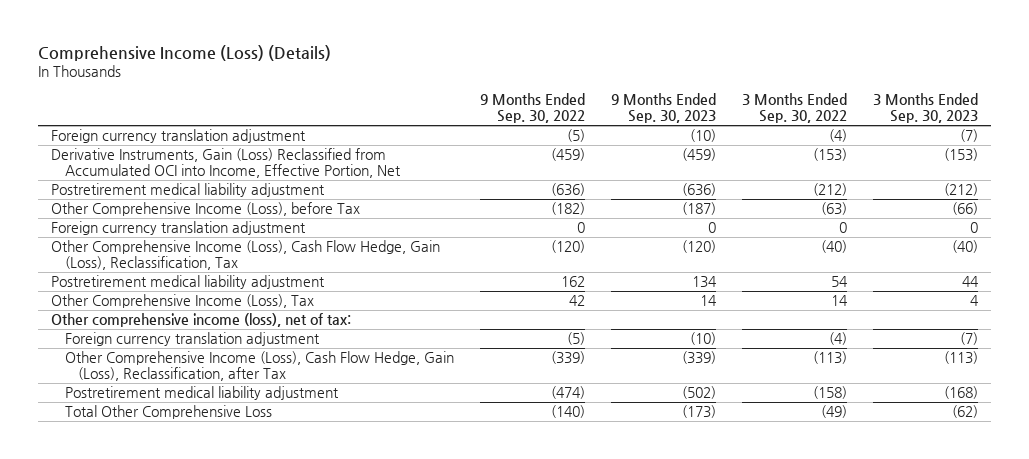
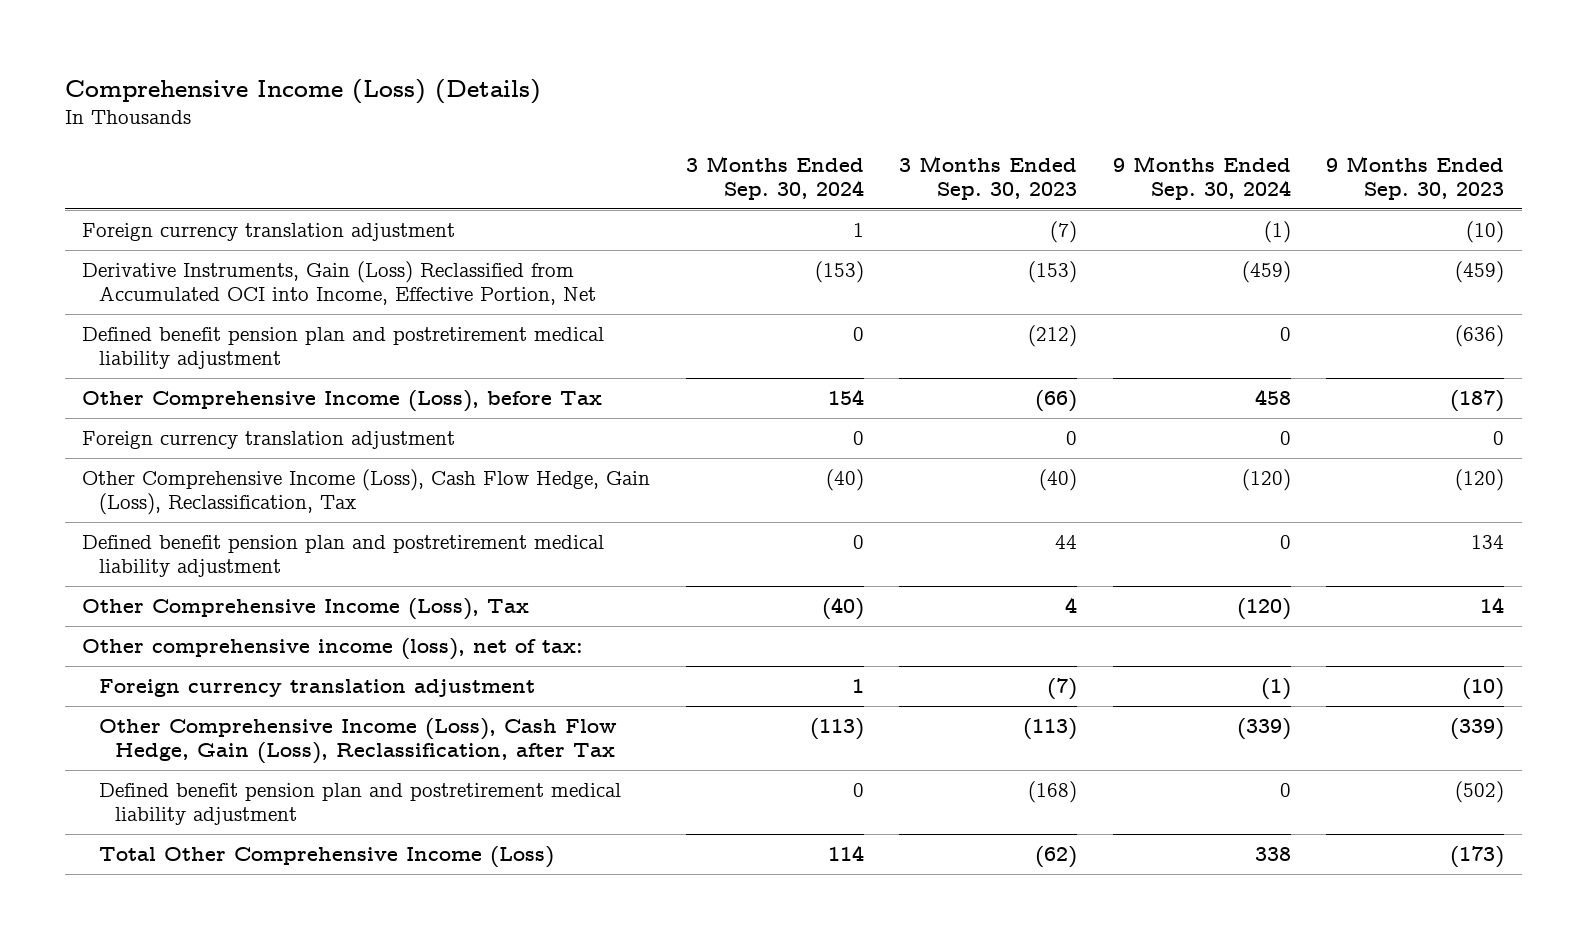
- | 9 Months Ended Sep. 30, 2022 | 9 Months Ended Sep. 30, 2023 | 3 Months Ended Sep. 30, 2022 | 3 Months Ended Sep. 30, 2023
+ | 3 Months Ended Sep. 30, 2024 | 3 Months Ended Sep. 30, 2023 | 9 Months Ended Sep. 30, 2024 | 9 Months Ended Sep. 30, 2023
- Postretirement medical liability adjustment | (636) | (636) | (212) | (212)
+ Defined benefit pension plan and postretirement medical liability adjustment | 0 | (212) | 0 | (636)
- Postretirement medical liability adjustment | 162 | 134 | 54 | 44
+ Defined benefit pension plan and postretirement medical liability adjustment | 0 | 44 | 0 | 134
- Postretirement medical liability adjustment | (474) | (502) | (158) | (168)
- Total Other Comprehensive Loss | (140) | (173) | (49) | (62)
+ Defined benefit pension plan and postretirement medical liability adjustment | 0 | (168) | 0 | (502)
+ Total Other Comprehensive Income (Loss) | 114 | (62) | 338 | (173)

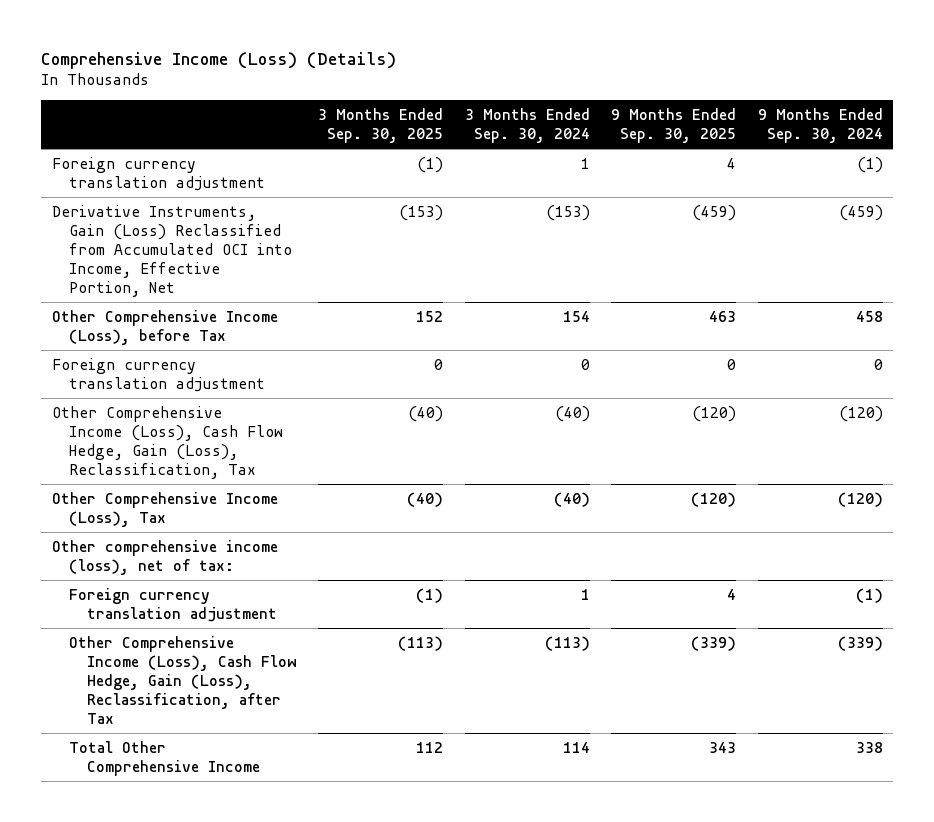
- | 3 Months Ended Sep. 30, 2024 | 3 Months Ended Sep. 30, 2023 | 9 Months Ended Sep. 30, 2024 | 9 Months Ended Sep. 30, 2023
+ | 3 Months Ended Sep. 30, 2025 | 3 Months Ended Sep. 30, 2024 | 9 Months Ended Sep. 30, 2025 | 9 Months Ended Sep. 30, 2024
- Defined benefit pension plan and postretirement medical liability adjustment | 0 | (212) | 0 | (636)
- Defined benefit pension plan and postretirement medical liability adjustment | 0 | 44 | 0 | 134
- Defined benefit pension plan and postretirement medical liability adjustment | 0 | (168) | 0 | (502)
- Total Other Comprehensive Income (Loss) | 114 | (62) | 338 | (173)
+ Total Other Comprehensive Income | 112 | 114 | 343 | 338

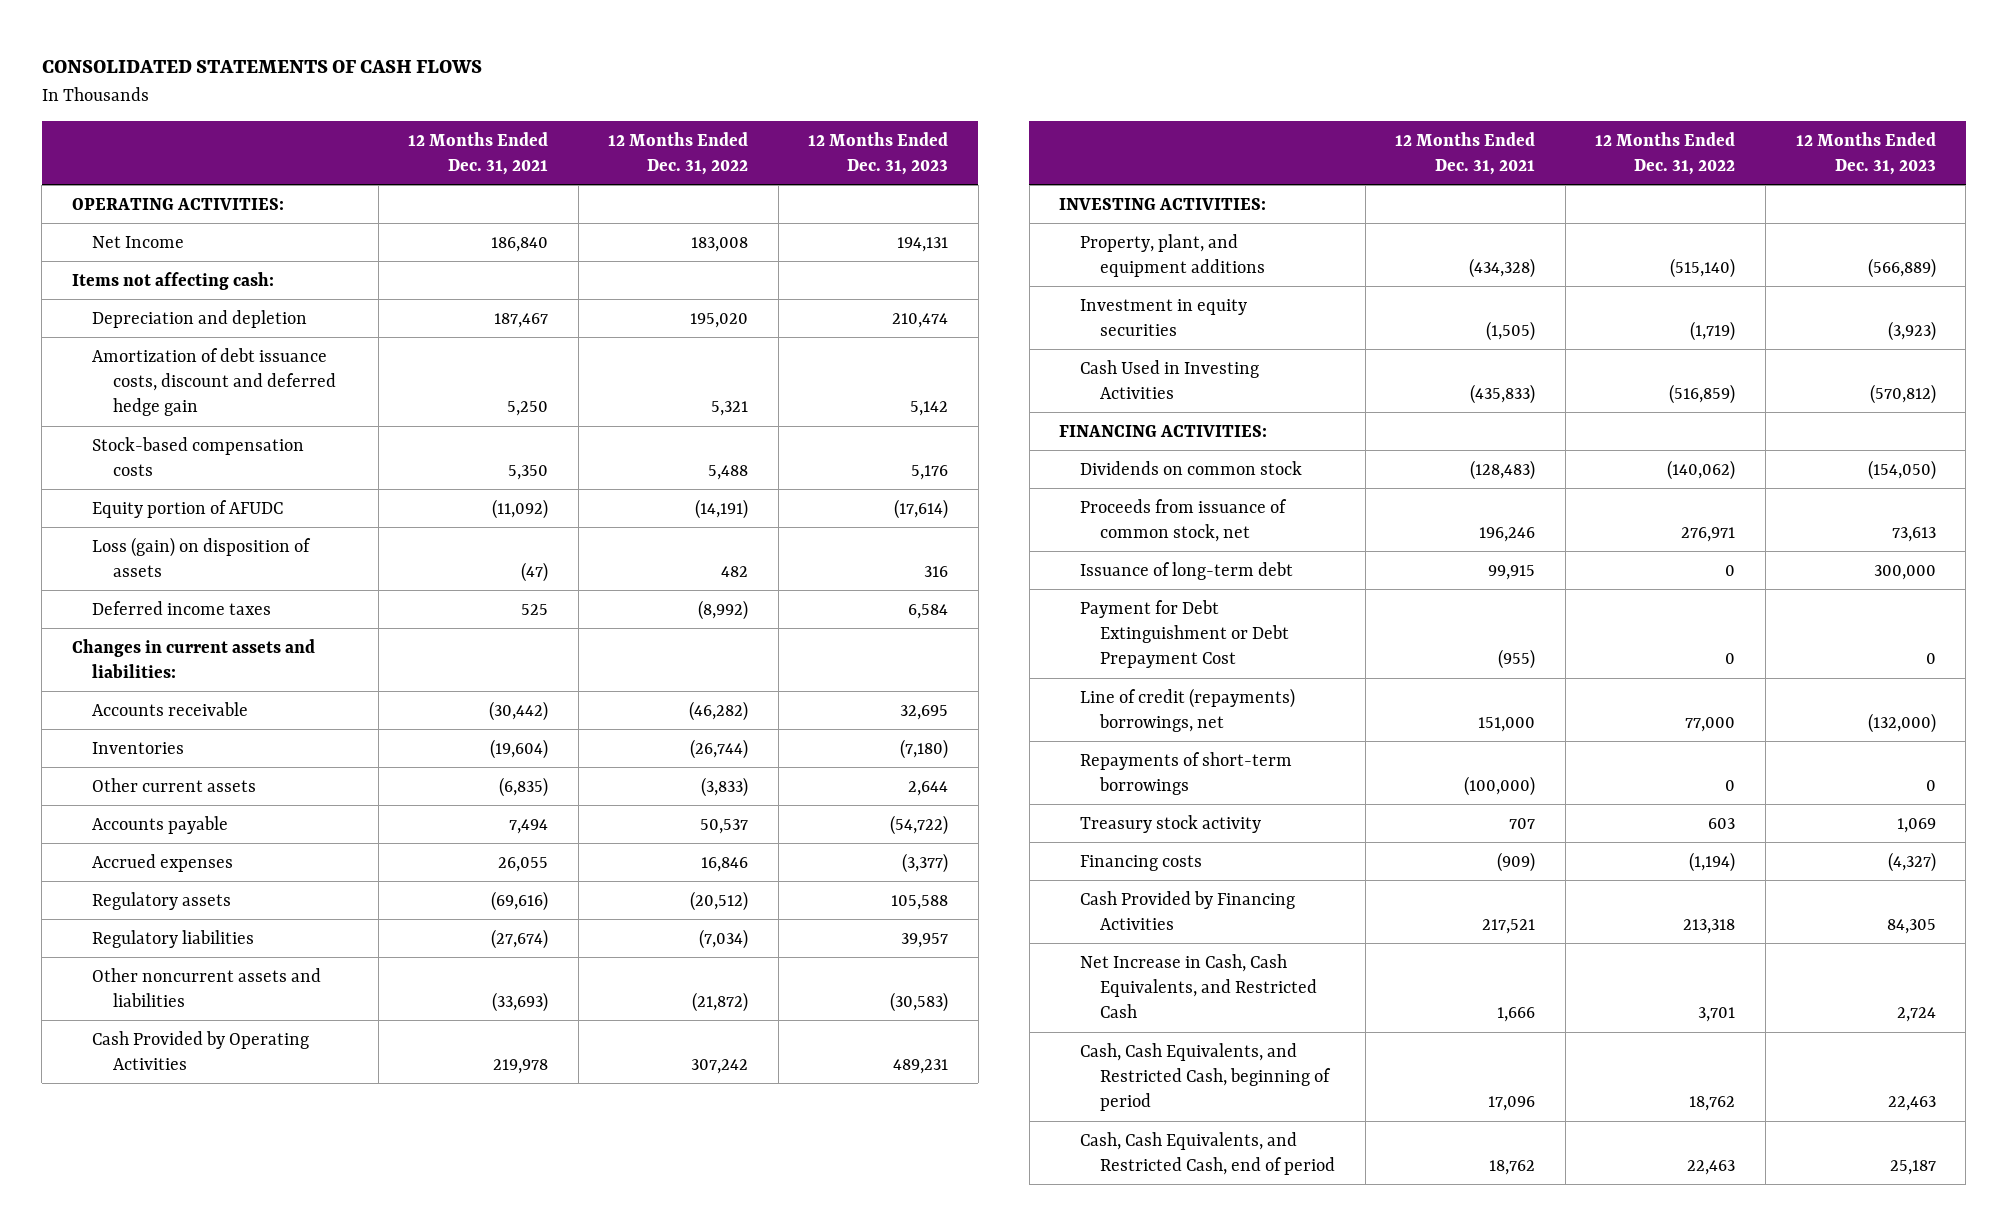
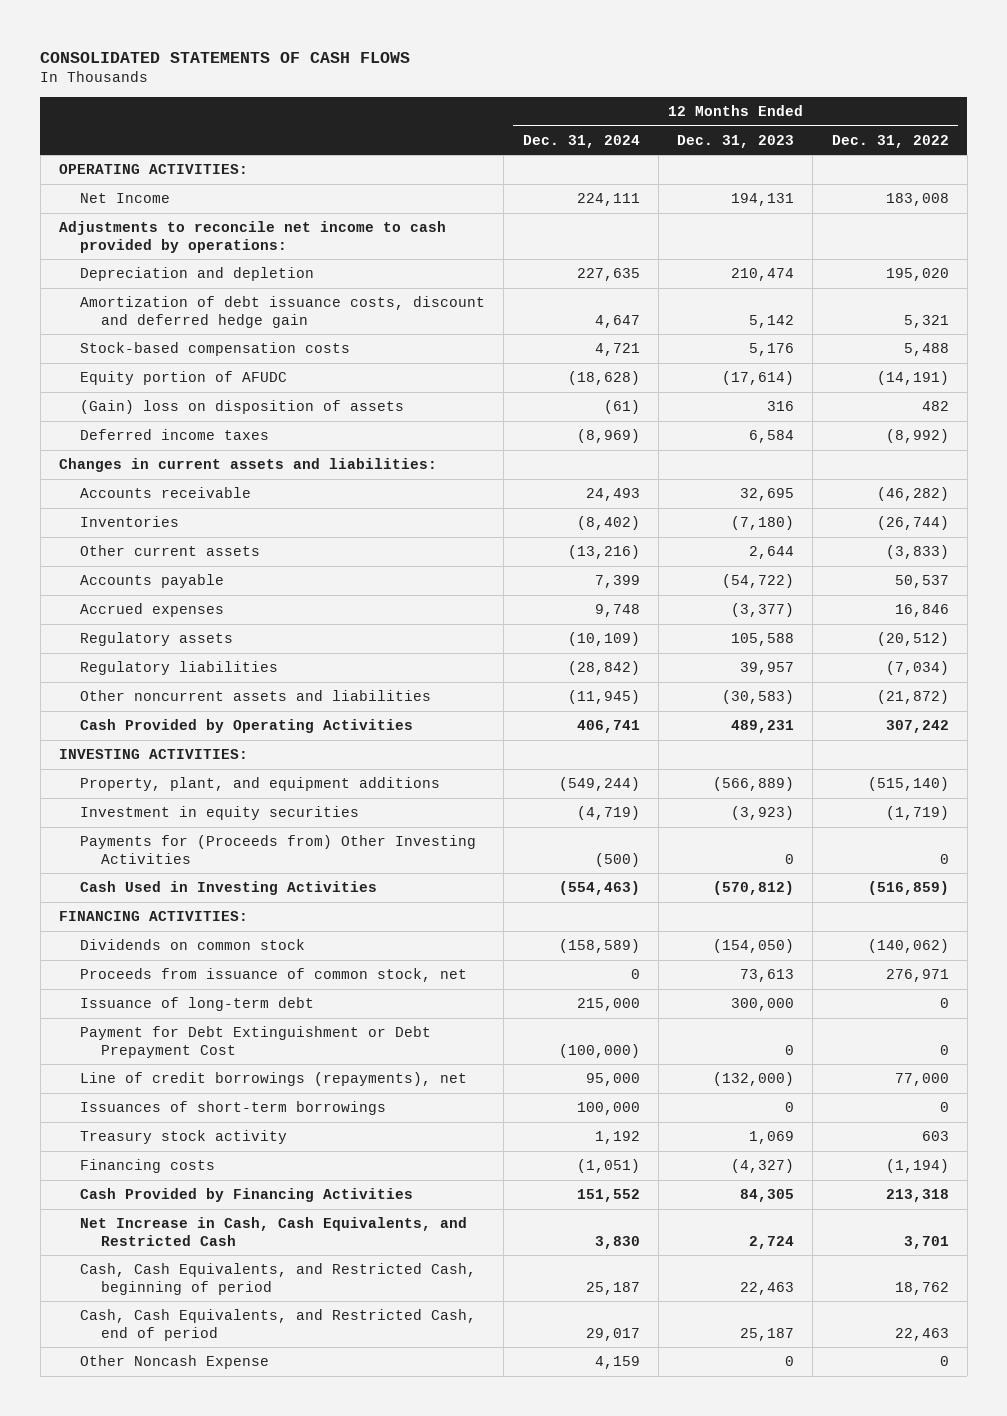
- | 12 Months Ended Dec. 31, 2021 | 12 Months Ended Dec. 31, 2022 | 12 Months Ended Dec. 31, 2023
+ | 12 Months Ended Dec. 31, 2024 | 12 Months Ended Dec. 31, 2023 | 12 Months Ended Dec. 31, 2022
- Items not affecting cash:
+ Adjustments to reconcile net income to cash provided by operations:
- Loss (gain) on disposition of assets | (47) | 482 | 316
+ (Gain) loss on disposition of assets | (61) | 316 | 482
+ Payments for (Proceeds from) Other Investing Activities | (500) | 0 | 0
- Line of credit (repayments) borrowings, net | 151,000 | 77,000 | (132,000)
- Repayments of short-term borrowings | (100,000) | 0 | 0
+ Line of credit borrowings (repayments), net | 95,000 | (132,000) | 77,000
+ Issuances of short-term borrowings | 100,000 | 0 | 0
+ Other Noncash Expense | 4,159 | 0 | 0

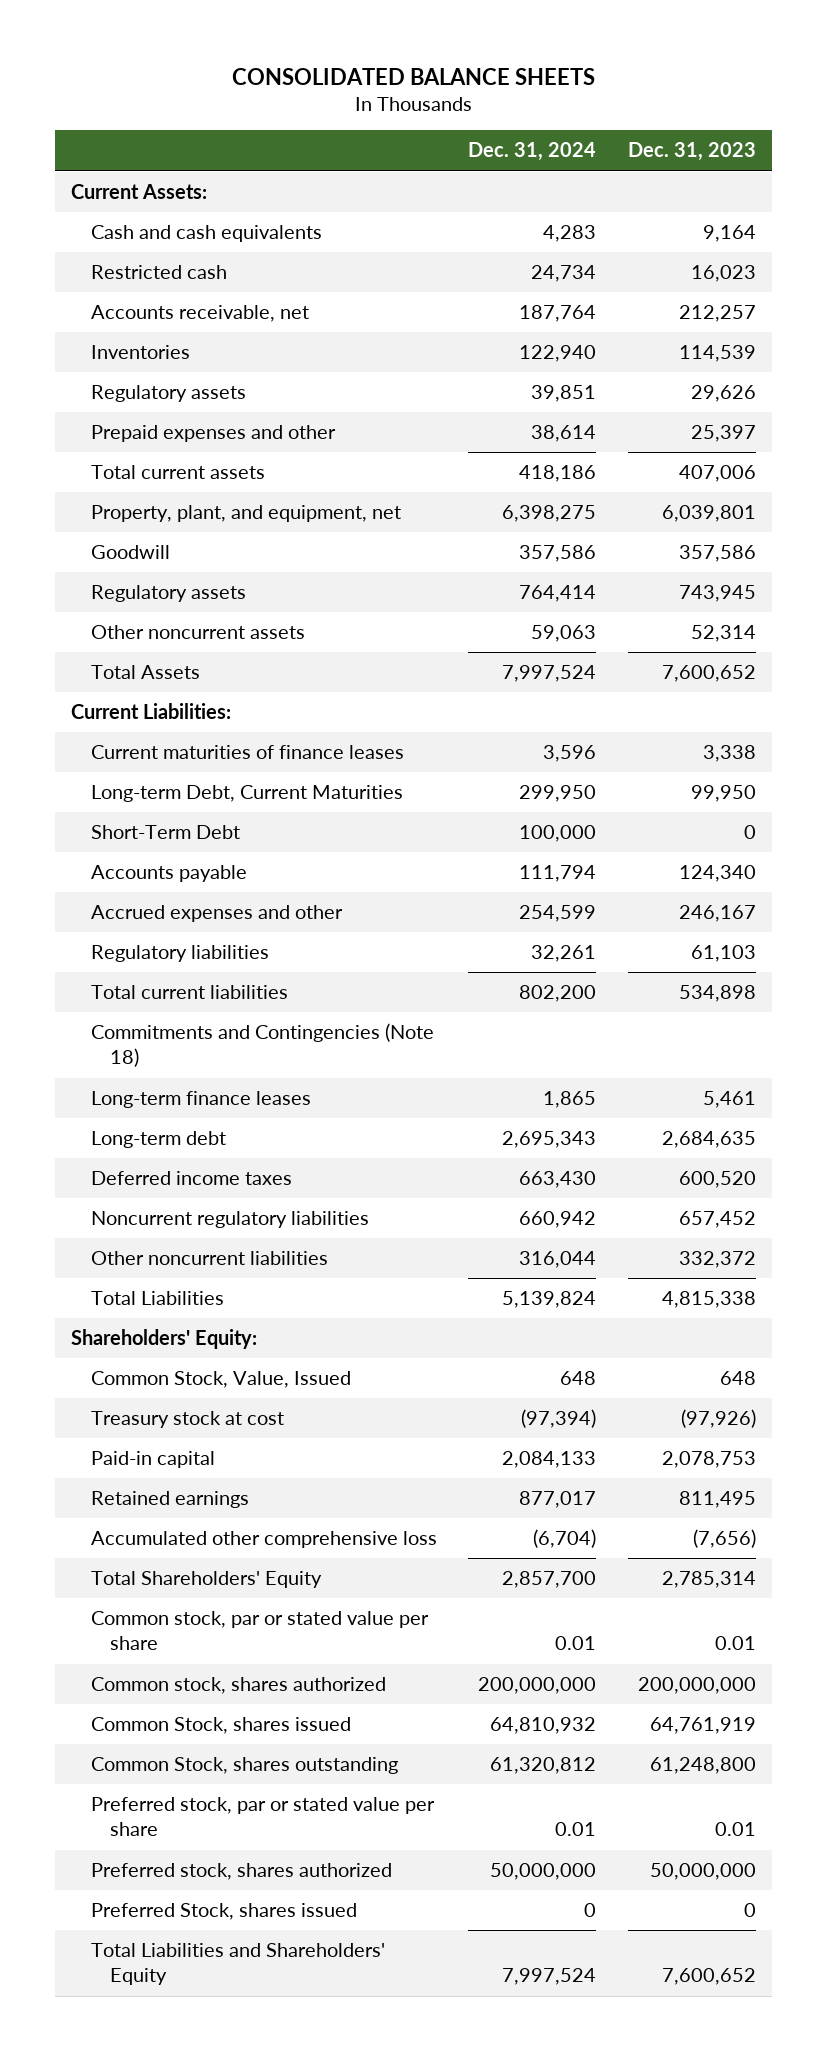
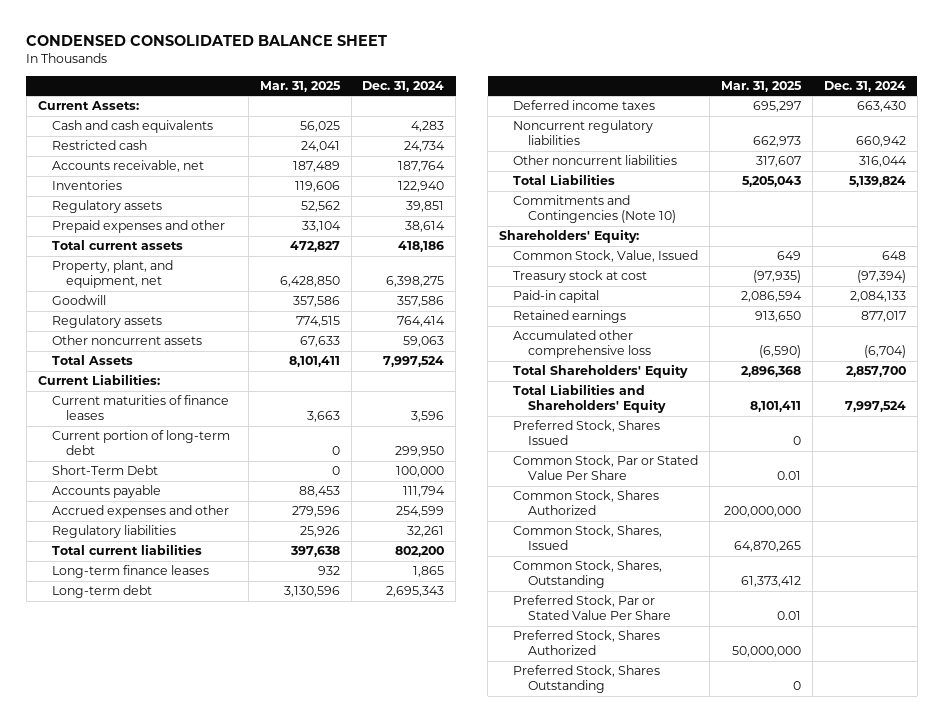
- CONSOLIDATED BALANCE SHEETS
+ CONDENSED CONSOLIDATED BALANCE SHEET
- | Dec. 31, 2024 | Dec. 31, 2023
+ | Mar. 31, 2025 | Dec. 31, 2024
- Long-term Debt, Current Maturities | 299,950 | 99,950
+ Current portion of long-term debt | 0 | 299,950
- Commitments and Contingencies (Note 18)
+ Commitments and Contingencies (Note 10)
- Common stock, par or stated value per share | 0.01 | 0.01
- Common stock, shares authorized | 200,000,000 | 200,000,000
- Common Stock, shares issued | 64,810,932 | 64,761,919
- Common Stock, shares outstanding | 61,320,812 | 61,248,800
- Preferred stock, par or stated value per share | 0.01 | 0.01
- Preferred stock, shares authorized | 50,000,000 | 50,000,000
- Preferred Stock, shares issued | 0 | 0
+ Preferred Stock, Shares Issued | 0 |
+ Common Stock, Par or Stated Value Per Share | 0.01 |
+ Common Stock, Shares Authorized | 200,000,000 |
+ Common Stock, Shares, Issued | 64,870,265 |
+ Common Stock, Shares, Outstanding | 61,373,412 |
+ Preferred Stock, Par or Stated Value Per Share | 0.01 |
+ Preferred Stock, Shares Authorized | 50,000,000 |
+ Preferred Stock, Shares Outstanding | 0 |

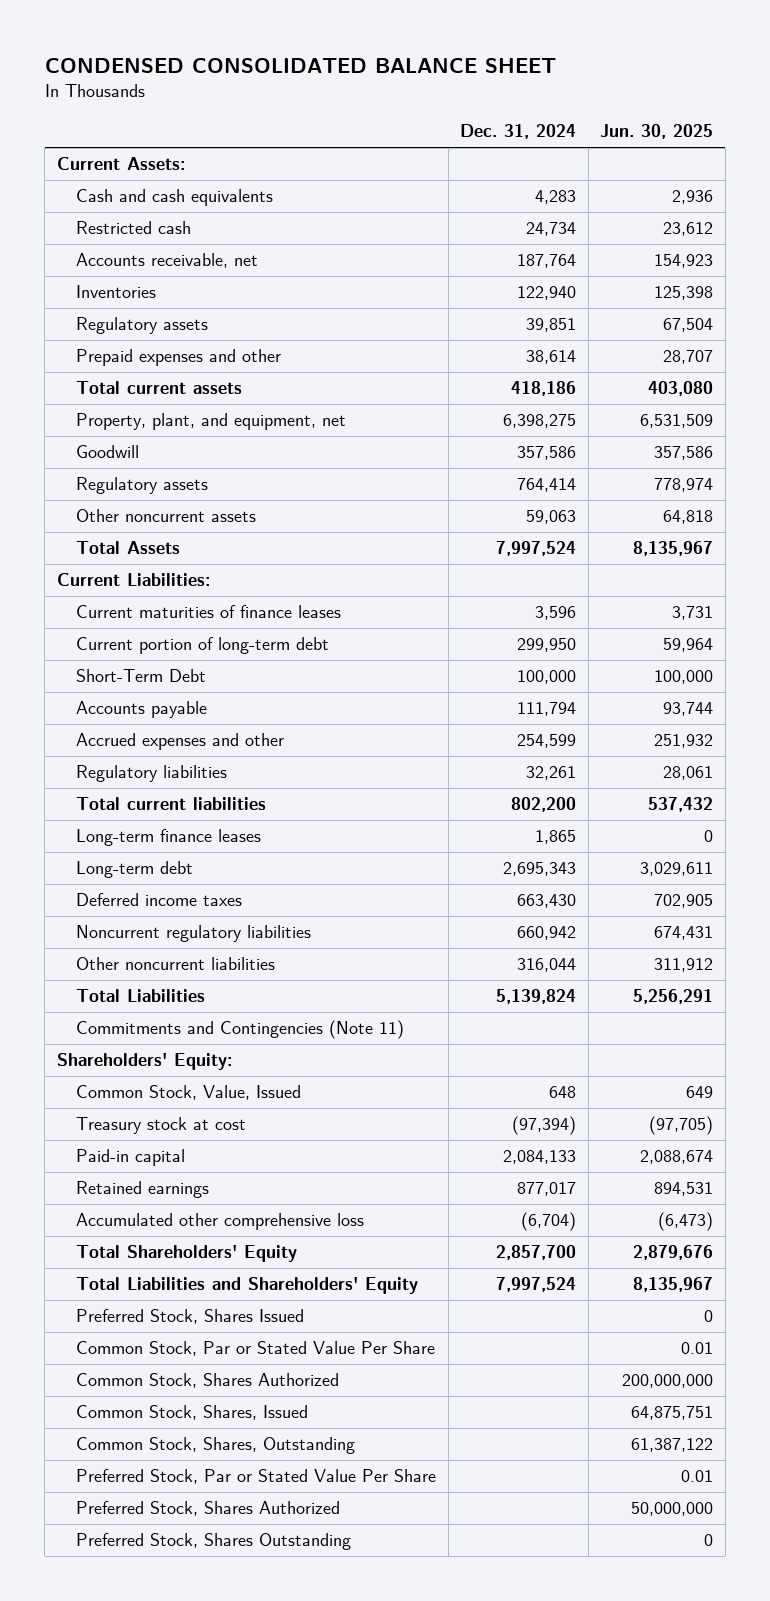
- | Mar. 31, 2025 | Dec. 31, 2024
+ | Dec. 31, 2024 | Jun. 30, 2025
- Commitments and Contingencies (Note 10)
+ Commitments and Contingencies (Note 11)

